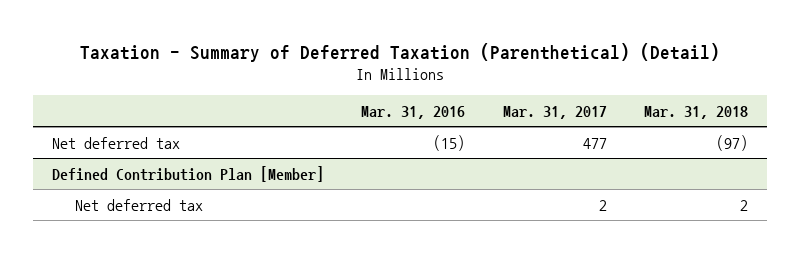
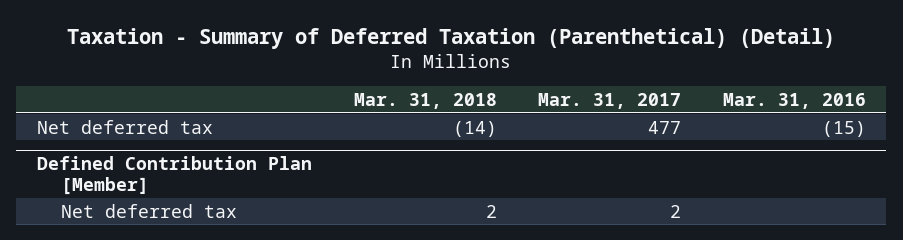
- | Mar. 31, 2016 | Mar. 31, 2017 | Mar. 31, 2018
+ | Mar. 31, 2018 | Mar. 31, 2017 | Mar. 31, 2016
- Net deferred tax | (15) | 477 | (97)
+ Net deferred tax | (14) | 477 | (15)

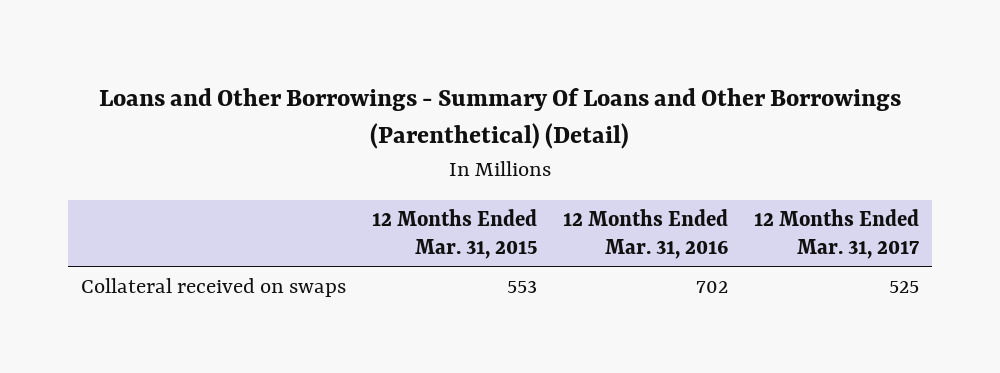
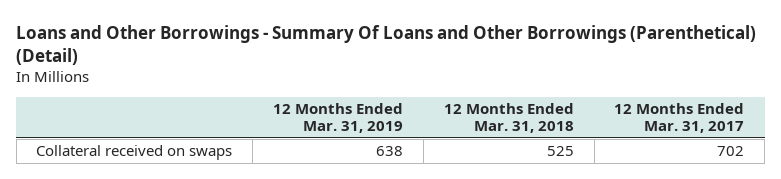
- | 12 Months Ended Mar. 31, 2015 | 12 Months Ended Mar. 31, 2016 | 12 Months Ended Mar. 31, 2017
+ | 12 Months Ended Mar. 31, 2019 | 12 Months Ended Mar. 31, 2018 | 12 Months Ended Mar. 31, 2017
- Collateral received on swaps | 553 | 702 | 525
+ Collateral received on swaps | 638 | 525 | 702

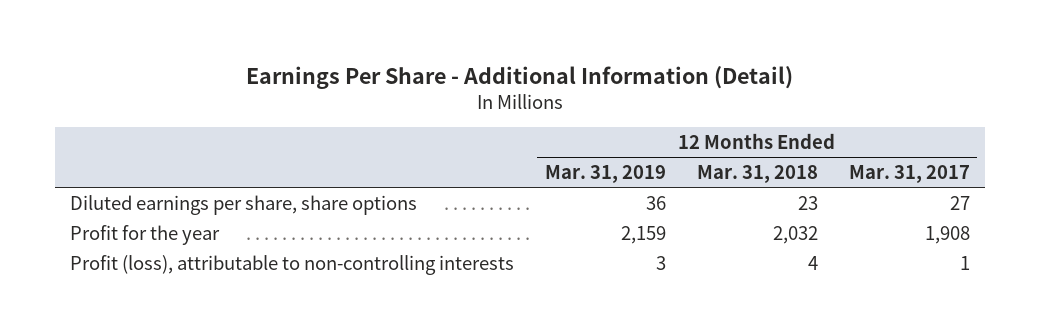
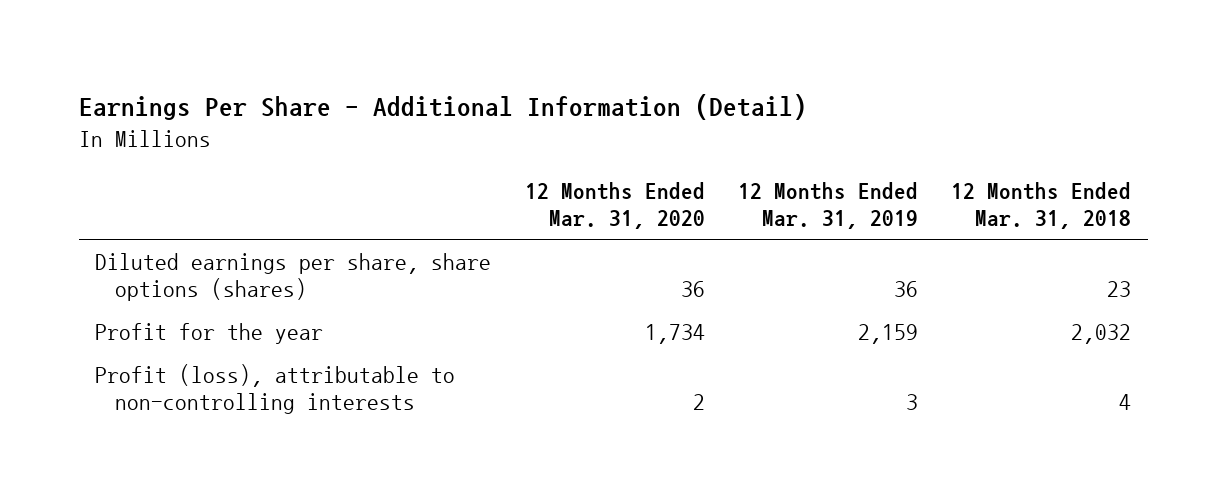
- | 12 Months Ended Mar. 31, 2019 | 12 Months Ended Mar. 31, 2018 | 12 Months Ended Mar. 31, 2017
+ | 12 Months Ended Mar. 31, 2020 | 12 Months Ended Mar. 31, 2019 | 12 Months Ended Mar. 31, 2018
- Diluted earnings per share, share options | 36 | 23 | 27
+ Diluted earnings per share, share options (shares) | 36 | 36 | 23

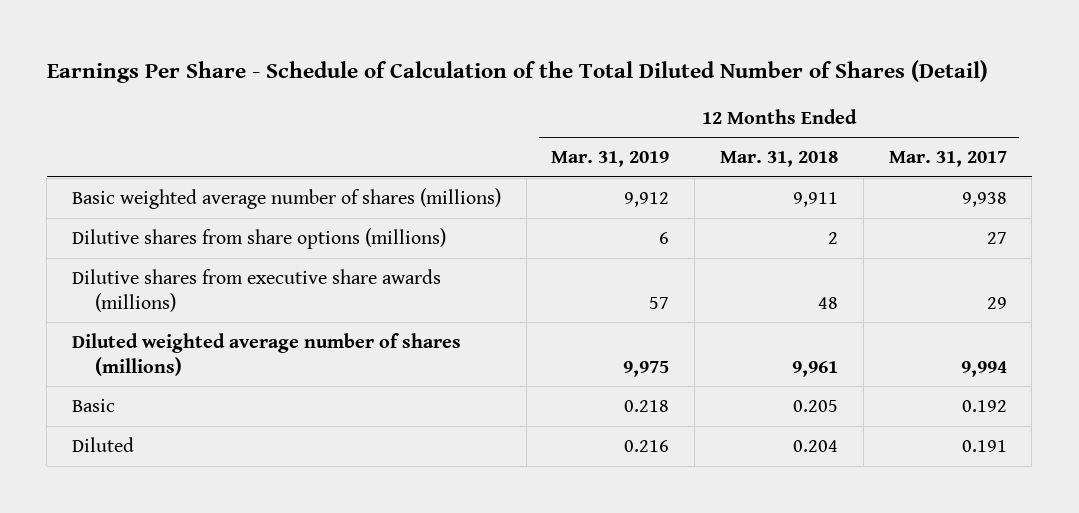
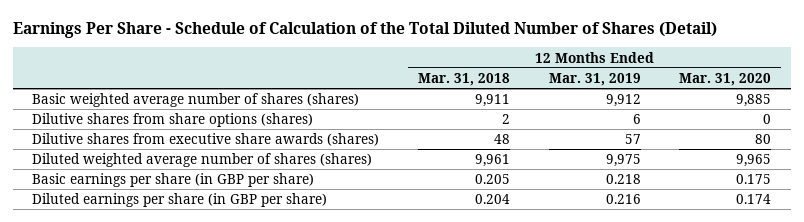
- | 12 Months Ended Mar. 31, 2019 | 12 Months Ended Mar. 31, 2018 | 12 Months Ended Mar. 31, 2017
+ | 12 Months Ended Mar. 31, 2018 | 12 Months Ended Mar. 31, 2019 | 12 Months Ended Mar. 31, 2020
- Basic weighted average number of shares (millions) | 9,912 | 9,911 | 9,938
- Dilutive shares from share options (millions) | 6 | 2 | 27
- Dilutive shares from executive share awards (millions) | 57 | 48 | 29
- Diluted weighted average number of shares (millions) | 9,975 | 9,961 | 9,994
- Basic | 0.218 | 0.205 | 0.192
- Diluted | 0.216 | 0.204 | 0.191
+ Basic weighted average number of shares (shares) | 9,911 | 9,912 | 9,885
+ Dilutive shares from share options (shares) | 2 | 6 | 0
+ Dilutive shares from executive share awards (shares) | 48 | 57 | 80
+ Diluted weighted average number of shares (shares) | 9,961 | 9,975 | 9,965
+ Basic earnings per share (in GBP per share) | 0.205 | 0.218 | 0.175
+ Diluted earnings per share (in GBP per share) | 0.204 | 0.216 | 0.174

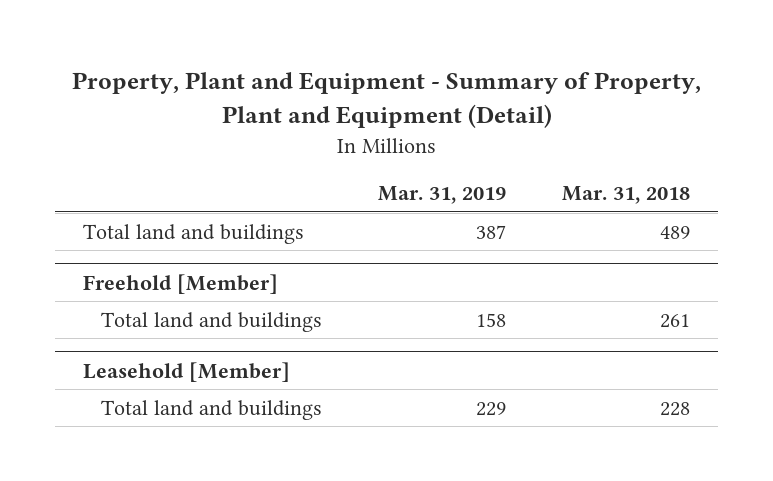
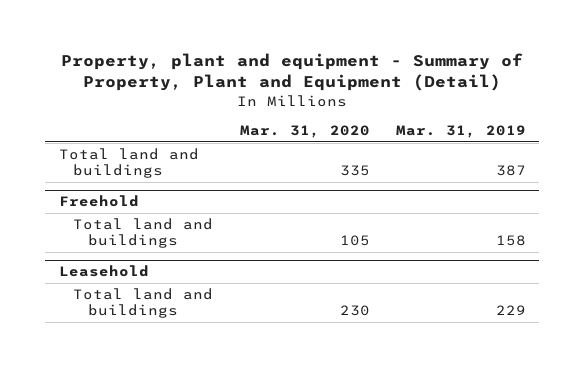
- Property, Plant and Equipment - Summary of Property, Plant and Equipment (Detail)
+ Property, plant and equipment - Summary of Property, Plant and Equipment (Detail)
- | Mar. 31, 2019 | Mar. 31, 2018
+ | Mar. 31, 2020 | Mar. 31, 2019
- Freehold [Member]
+ Freehold
- Leasehold [Member]
+ Leasehold

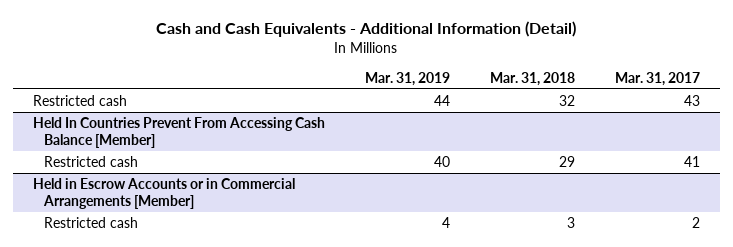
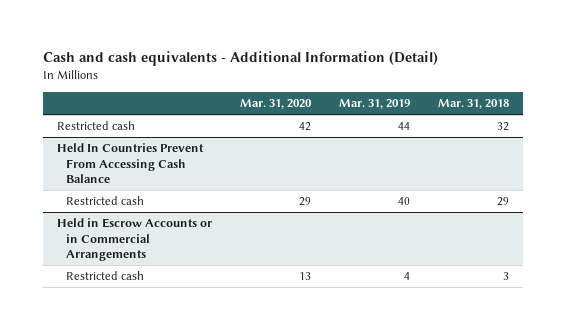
- Cash and Cash Equivalents - Additional Information (Detail)
+ Cash and cash equivalents - Additional Information (Detail)
- | Mar. 31, 2019 | Mar. 31, 2018 | Mar. 31, 2017
+ | Mar. 31, 2020 | Mar. 31, 2019 | Mar. 31, 2018
- Held In Countries Prevent From Accessing Cash Balance [Member]
+ Held In Countries Prevent From Accessing Cash Balance
- Held in Escrow Accounts or in Commercial Arrangements [Member]
+ Held in Escrow Accounts or in Commercial Arrangements

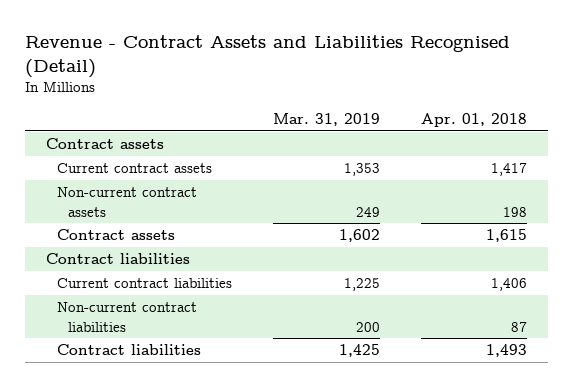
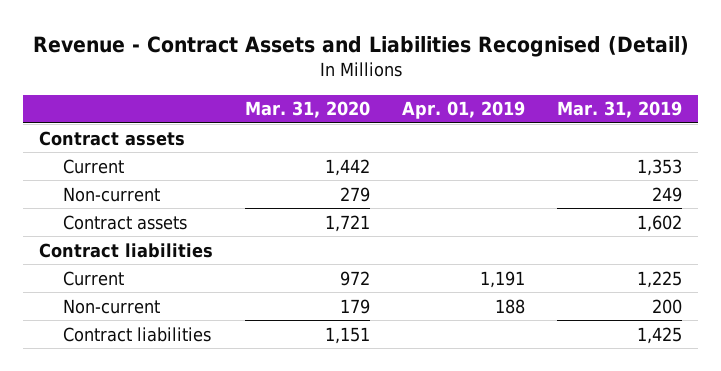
- | Mar. 31, 2019 | Apr. 01, 2018
+ | Mar. 31, 2020 | Apr. 01, 2019 | Mar. 31, 2019
- Current contract assets | 1,353 | 1,417
- Non-current contract assets | 249 | 198
+ Current | 1,442 | | 1,353
+ Non-current | 279 | | 249
- Current contract liabilities | 1,225 | 1,406
- Non-current contract liabilities | 200 | 87
+ Current | 972 | 1,191 | 1,225
+ Non-current | 179 | 188 | 200

